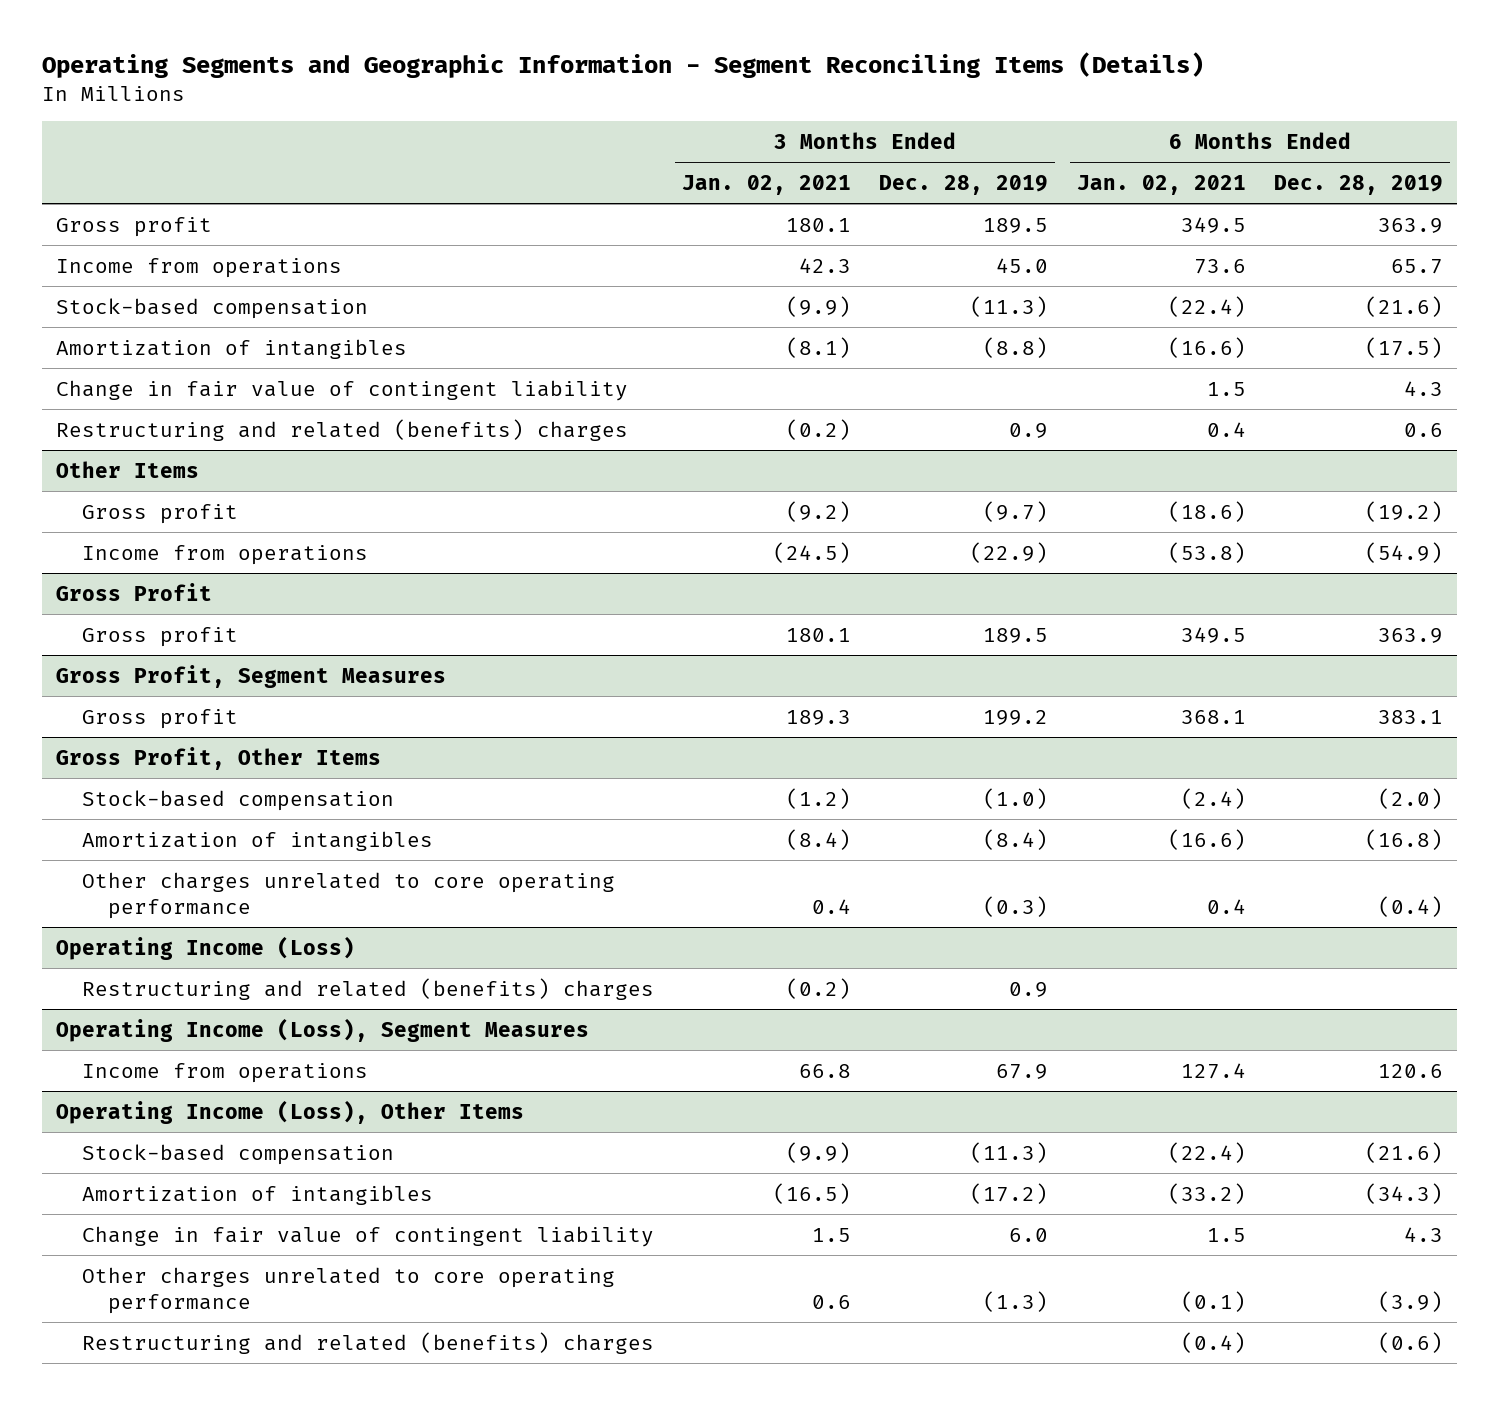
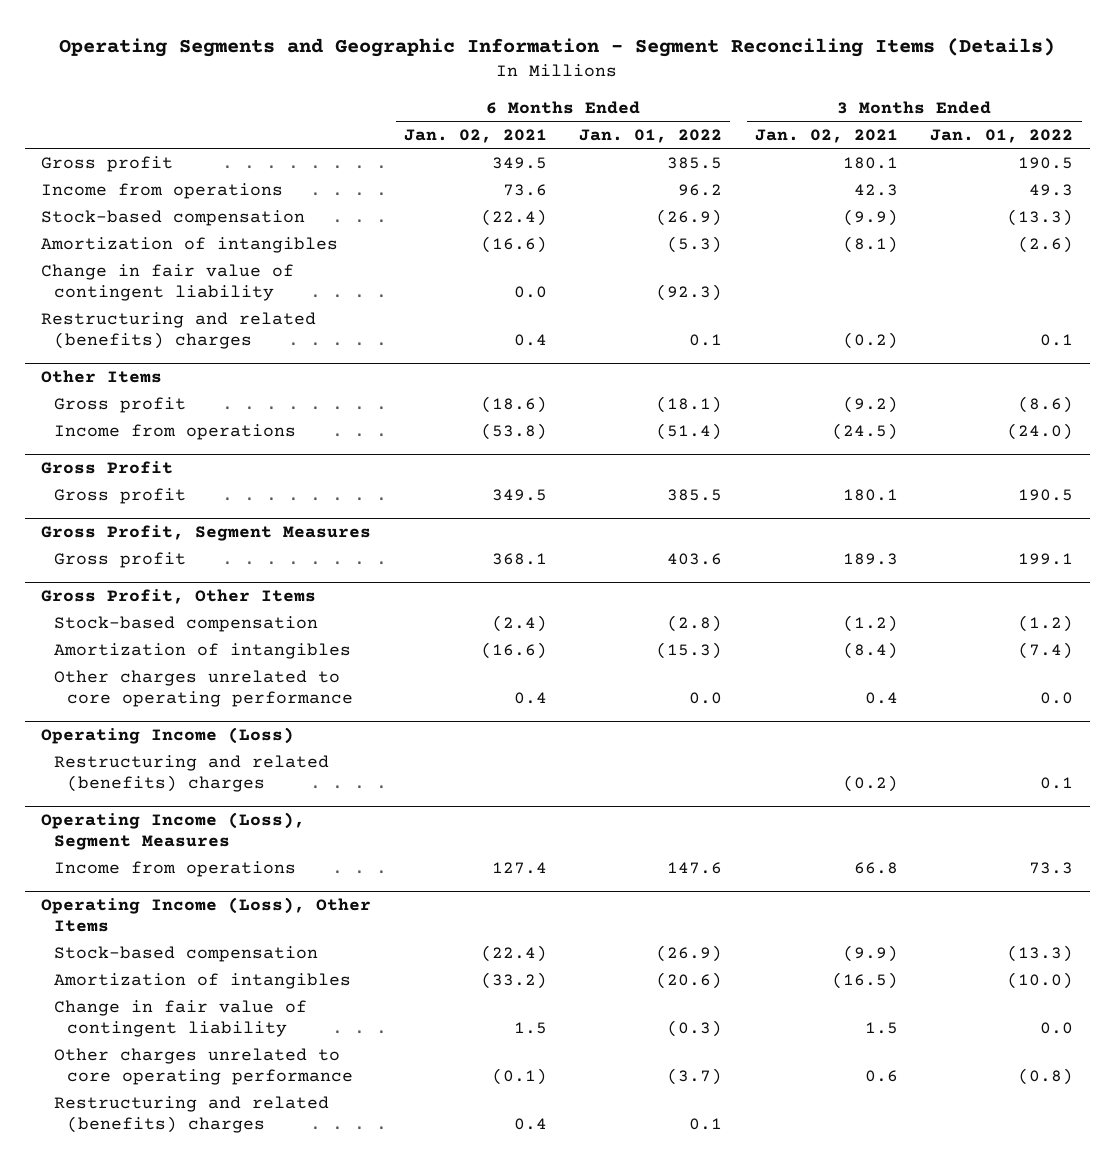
- | 3 Months Ended Jan. 02, 2021 | 3 Months Ended Dec. 28, 2019 | 6 Months Ended Jan. 02, 2021 | 6 Months Ended Dec. 28, 2019
+ | 6 Months Ended Jan. 02, 2021 | 6 Months Ended Jan. 01, 2022 | 3 Months Ended Jan. 02, 2021 | 3 Months Ended Jan. 01, 2022
- Change in fair value of contingent liability | | | 1.5 | 4.3
+ Change in fair value of contingent liability | 0.0 | (92.3) | |
@ Operating Income (Loss), Other Items
- Restructuring and related (benefits) charges | | | (0.4) | (0.6)
+ Restructuring and related (benefits) charges | 0.4 | 0.1 | |

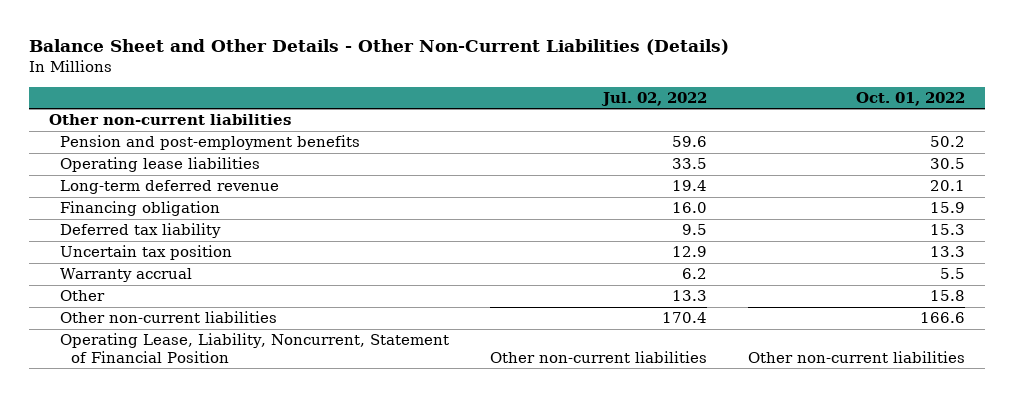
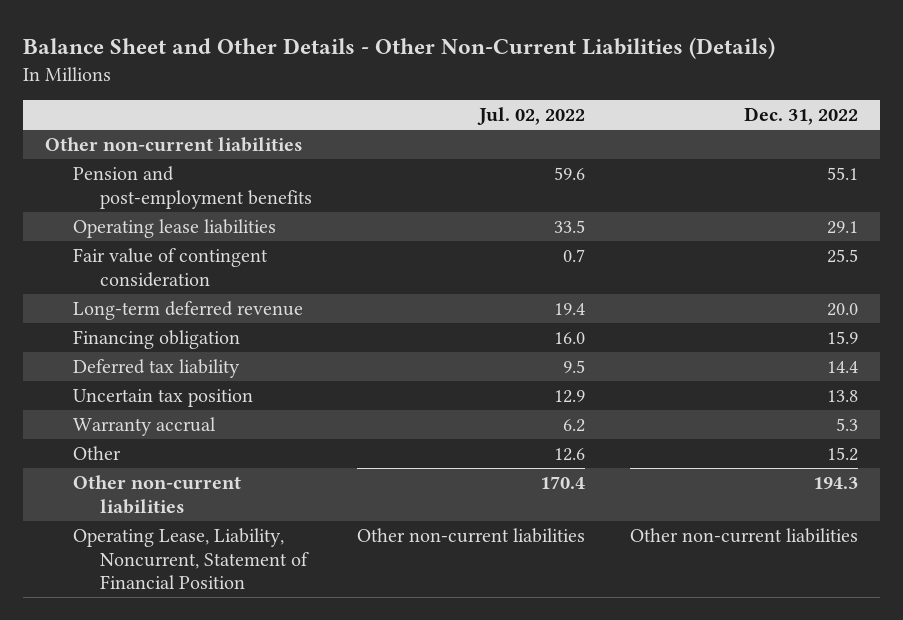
- | Jul. 02, 2022 | Oct. 01, 2022
+ | Jul. 02, 2022 | Dec. 31, 2022
+ Fair value of contingent consideration | 0.7 | 25.5
- Other | 13.3 | 15.8
+ Other | 12.6 | 15.2

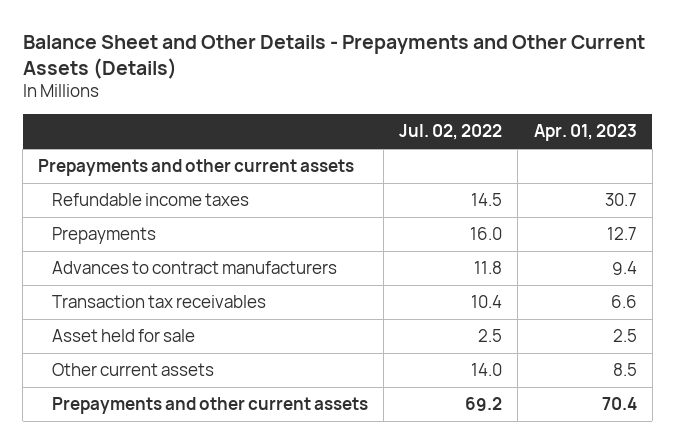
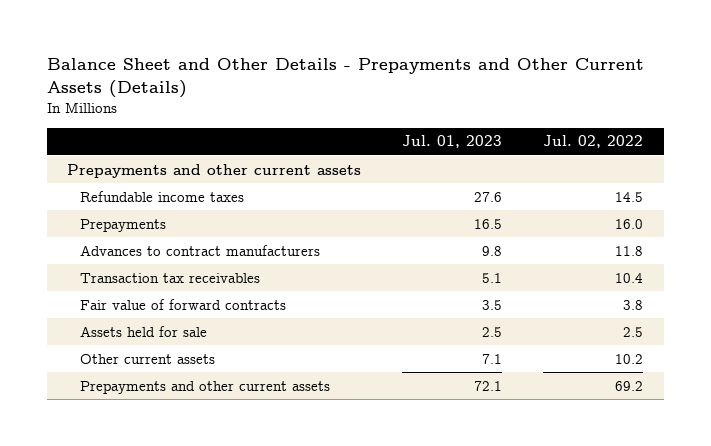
- | Jul. 02, 2022 | Apr. 01, 2023
+ | Jul. 01, 2023 | Jul. 02, 2022
- Asset held for sale | 2.5 | 2.5
- Other current assets | 14.0 | 8.5
+ Fair value of forward contracts | 3.5 | 3.8
+ Assets held for sale | 2.5 | 2.5
+ Other current assets | 7.1 | 10.2

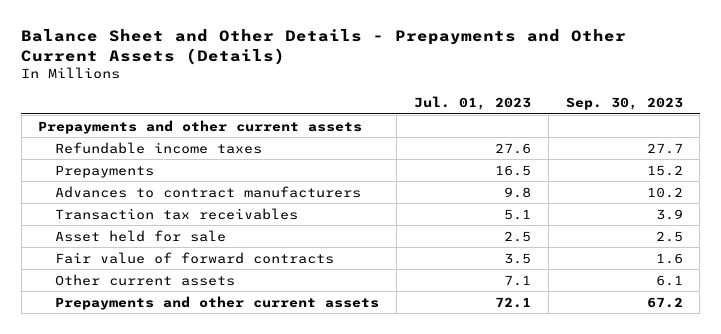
- | Jul. 01, 2023 | Jul. 02, 2022
+ | Jul. 01, 2023 | Sep. 30, 2023
+ Asset held for sale | 2.5 | 2.5
- Assets held for sale | 2.5 | 2.5

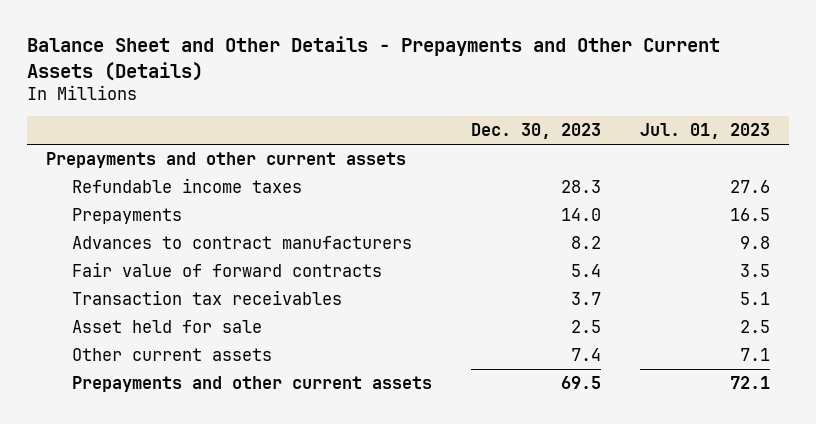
- | Jul. 01, 2023 | Sep. 30, 2023
+ | Dec. 30, 2023 | Jul. 01, 2023
moved up: Fair value of forward contracts | 5.4 | 3.5

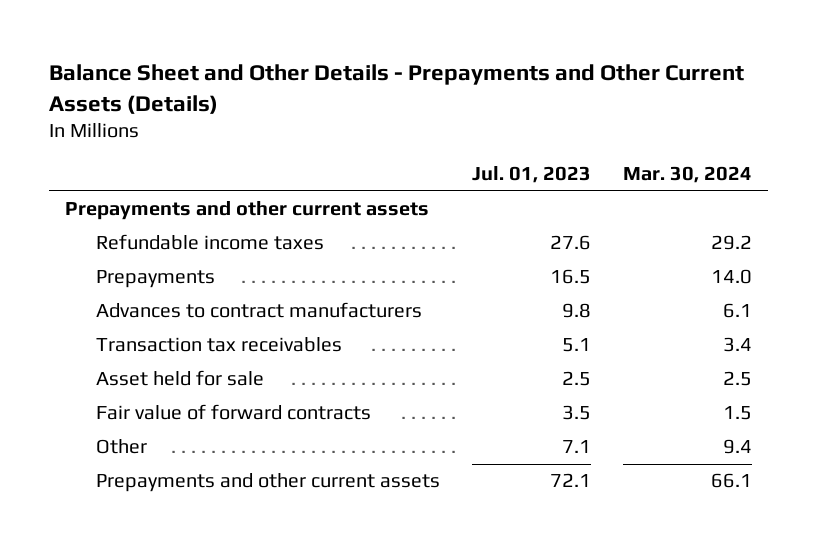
- | Dec. 30, 2023 | Jul. 01, 2023
+ | Jul. 01, 2023 | Mar. 30, 2024
- Other current assets | 7.4 | 7.1
moved down: Fair value of forward contracts | 3.5 | 1.5
+ Other | 7.1 | 9.4

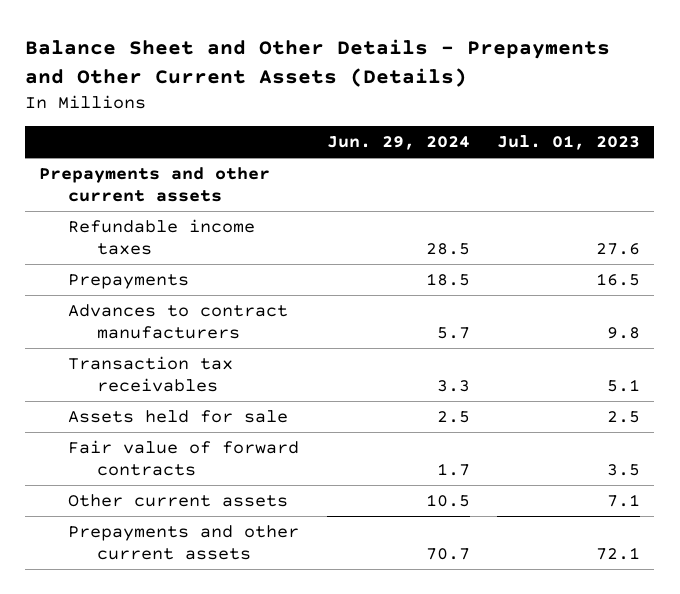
- | Jul. 01, 2023 | Mar. 30, 2024
+ | Jun. 29, 2024 | Jul. 01, 2023
- Asset held for sale | 2.5 | 2.5
+ Assets held for sale | 2.5 | 2.5
- Other | 7.1 | 9.4
+ Other current assets | 10.5 | 7.1

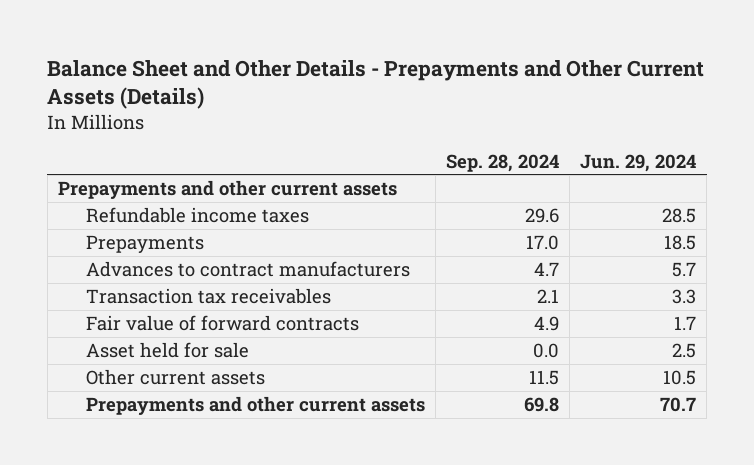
- | Jun. 29, 2024 | Jul. 01, 2023
+ | Sep. 28, 2024 | Jun. 29, 2024
- Assets held for sale | 2.5 | 2.5
+ Asset held for sale | 0.0 | 2.5

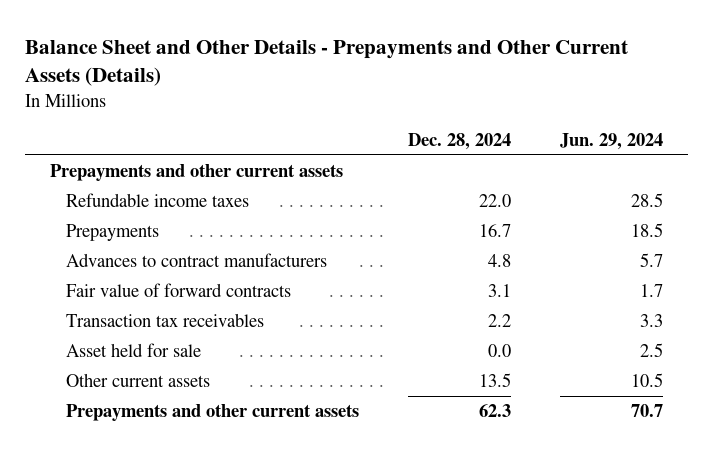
- | Sep. 28, 2024 | Jun. 29, 2024
+ | Dec. 28, 2024 | Jun. 29, 2024
moved down: Transaction tax receivables | 2.2 | 3.3

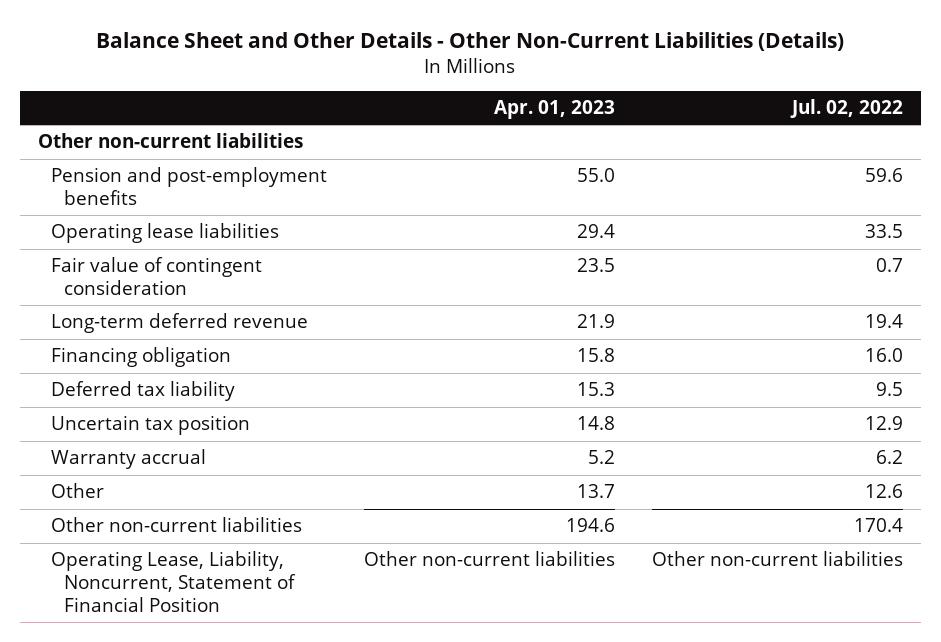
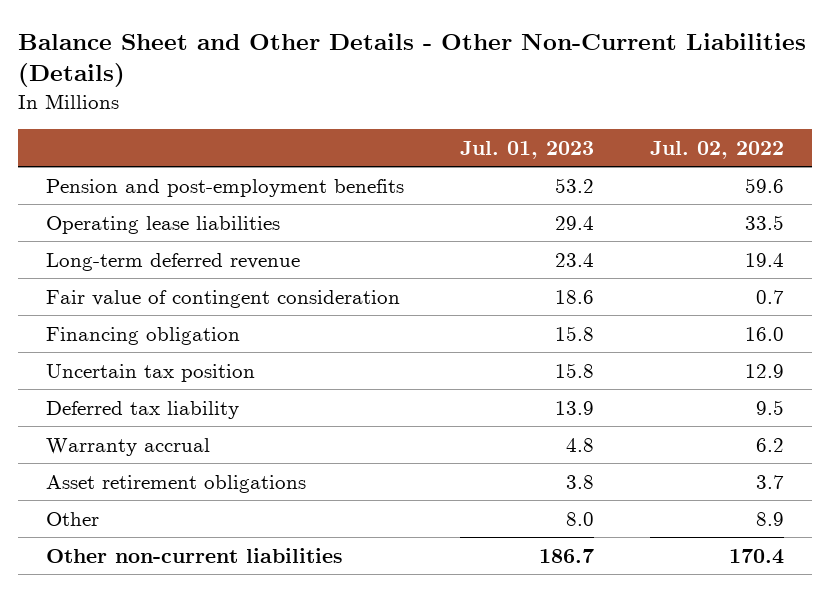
- | Apr. 01, 2023 | Jul. 02, 2022
+ | Jul. 01, 2023 | Jul. 02, 2022
- Other non-current liabilities
moved down: Fair value of contingent consideration | 18.6 | 0.7
moved down: Deferred tax liability | 13.9 | 9.5
- Other | 13.7 | 12.6
+ Asset retirement obligations | 3.8 | 3.7
+ Other | 8.0 | 8.9
- Operating Lease, Liability, Noncurrent, Statement of Financial Position | Other non-current liabilities | Other non-current liabilities

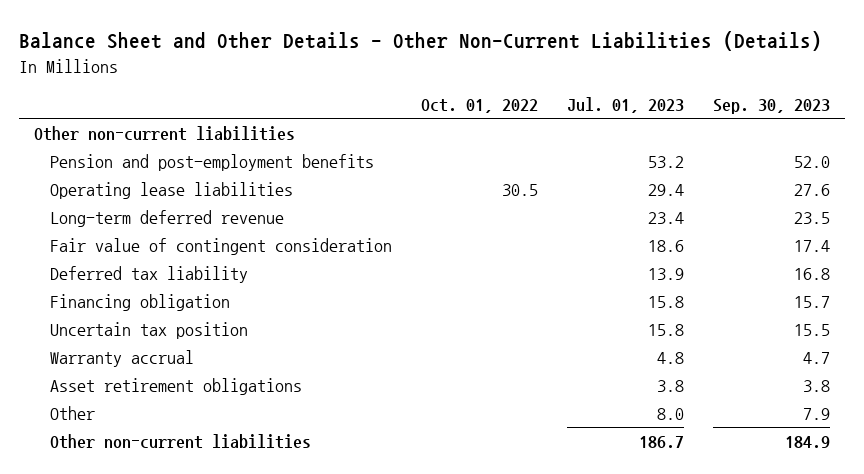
- | Jul. 01, 2023 | Jul. 02, 2022
+ | Oct. 01, 2022 | Jul. 01, 2023 | Sep. 30, 2023
+ Other non-current liabilities
moved up: Deferred tax liability | | 13.9 | 16.8

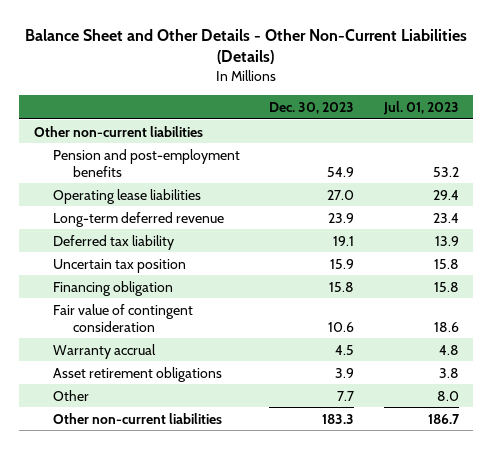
- | Oct. 01, 2022 | Jul. 01, 2023 | Sep. 30, 2023
+ | Dec. 30, 2023 | Jul. 01, 2023
moved down: Financing obligation | 15.8 | 15.8
moved down: Fair value of contingent consideration | 10.6 | 18.6

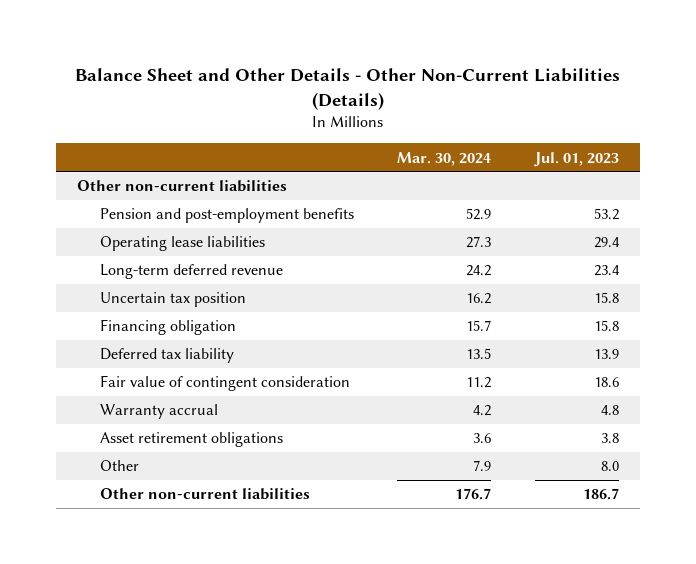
- | Dec. 30, 2023 | Jul. 01, 2023
+ | Mar. 30, 2024 | Jul. 01, 2023
moved down: Deferred tax liability | 13.5 | 13.9

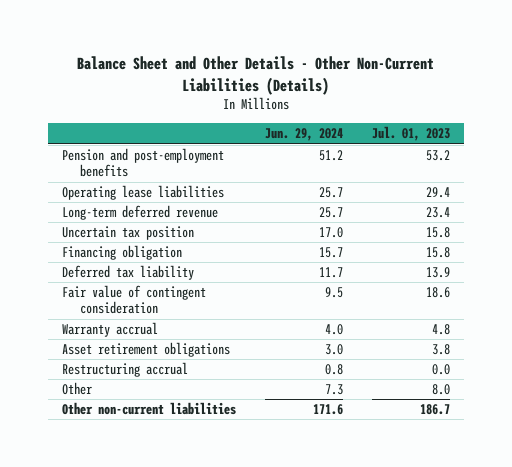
- | Mar. 30, 2024 | Jul. 01, 2023
+ | Jun. 29, 2024 | Jul. 01, 2023
- Other non-current liabilities
+ Restructuring accrual | 0.8 | 0.0

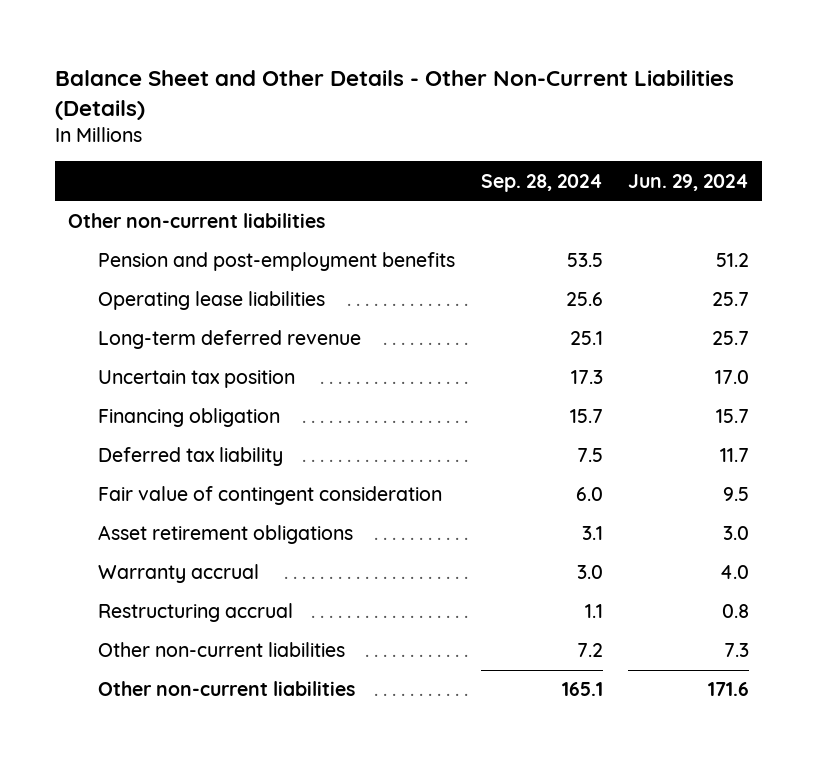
- | Jun. 29, 2024 | Jul. 01, 2023
+ | Sep. 28, 2024 | Jun. 29, 2024
+ Other non-current liabilities
moved down: Warranty accrual | 3.0 | 4.0
- Other | 7.3 | 8.0
+ Other non-current liabilities | 7.2 | 7.3

